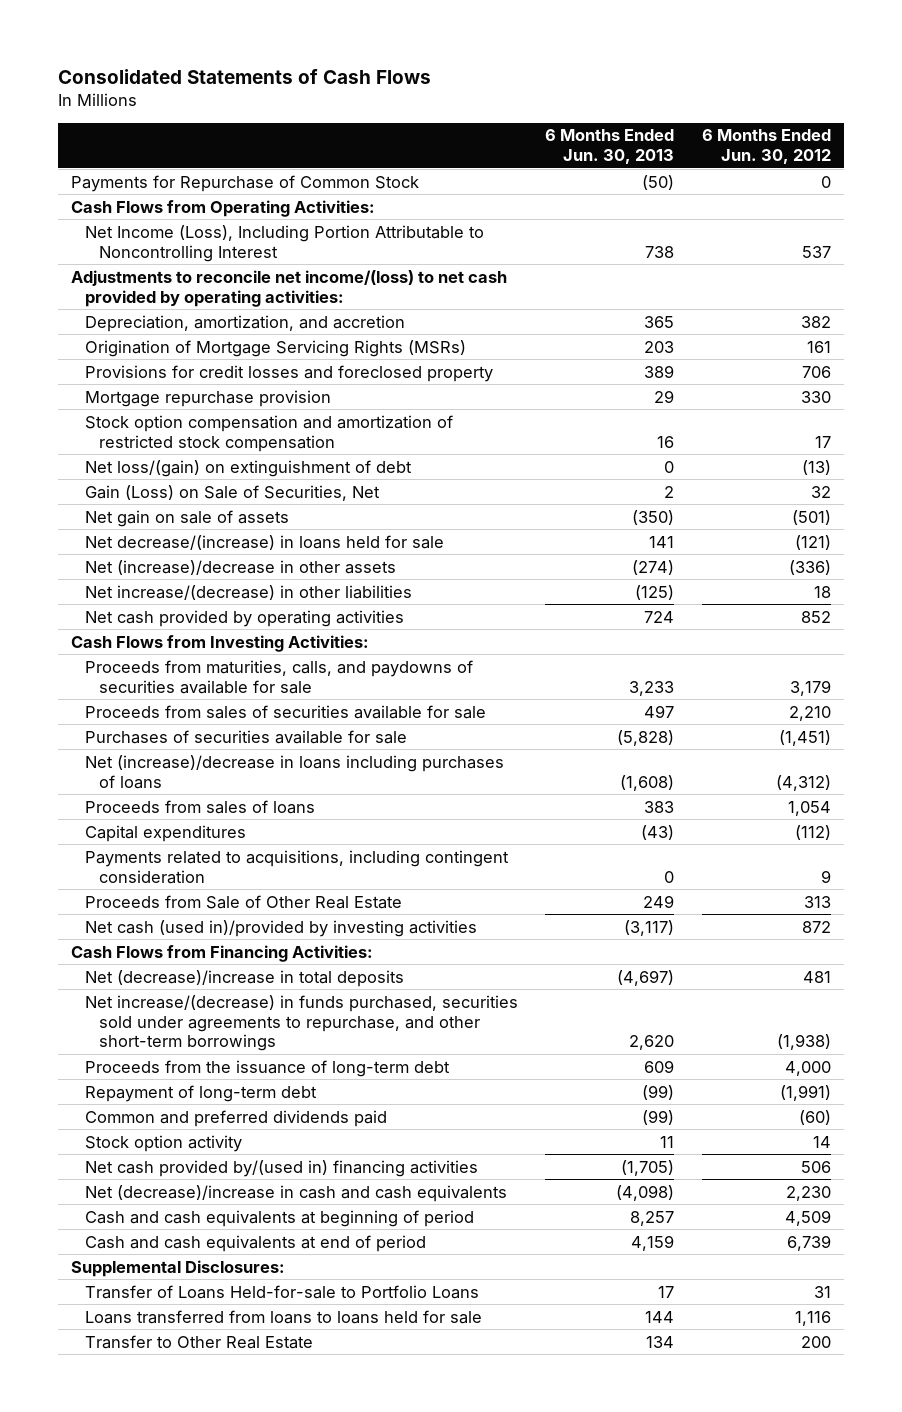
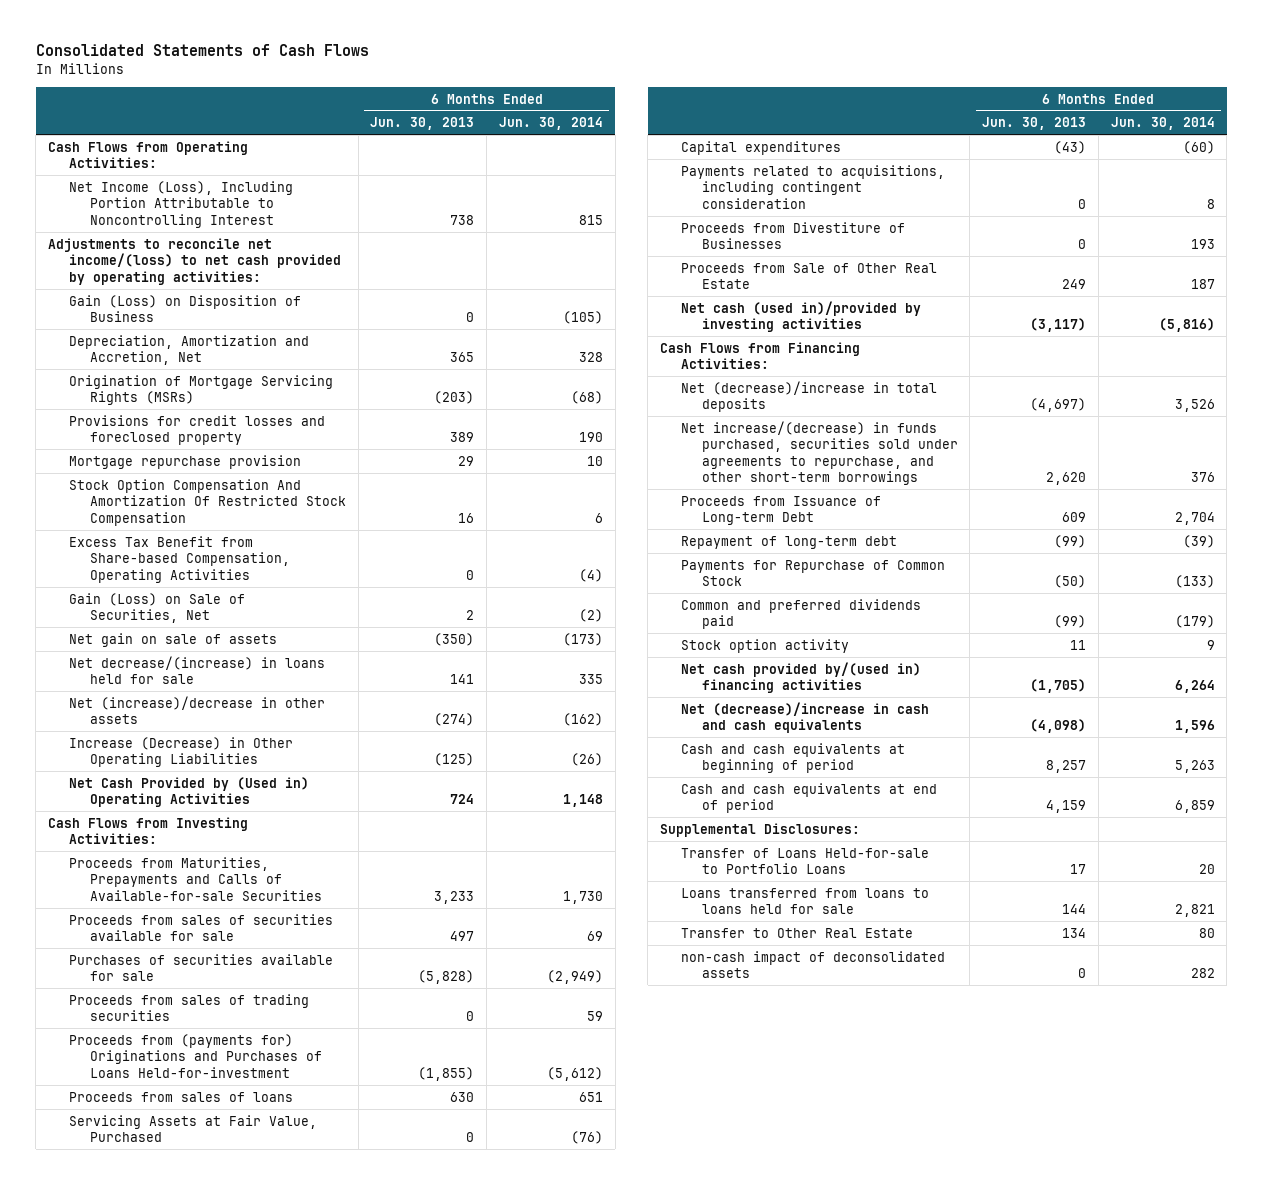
- | 6 Months Ended Jun. 30, 2013 | 6 Months Ended Jun. 30, 2012
+ | 6 Months Ended Jun. 30, 2013 | 6 Months Ended Jun. 30, 2014
- Depreciation, amortization, and accretion | 365 | 382
- Origination of Mortgage Servicing Rights (MSRs) | 203 | 161
+ Gain (Loss) on Disposition of Business | 0 | (105)
+ Depreciation, Amortization and Accretion, Net | 365 | 328
+ Origination of Mortgage Servicing Rights (MSRs) | (203) | (68)
- Stock option compensation and amortization of restricted stock compensation | 16 | 17
- Net loss/(gain) on extinguishment of debt | 0 | (13)
+ Stock Option Compensation And Amortization Of Restricted Stock Compensation | 16 | 6
+ Excess Tax Benefit from Share-based Compensation, Operating Activities | 0 | (4)
- Net increase/(decrease) in other liabilities | (125) | 18
- Net cash provided by operating activities | 724 | 852
+ Increase (Decrease) in Other Operating Liabilities | (125) | (26)
+ Net Cash Provided by (Used in) Operating Activities | 724 | 1,148
- Proceeds from maturities, calls, and paydowns of securities available for sale | 3,233 | 3,179
+ Proceeds from Maturities, Prepayments and Calls of Available-for-sale Securities | 3,233 | 1,730
- Net (increase)/decrease in loans including purchases of loans | (1,608) | (4,312)
- Proceeds from sales of loans | 383 | 1,054
+ Proceeds from sales of trading securities | 0 | 59
+ Proceeds from (payments for) Originations and Purchases of Loans Held-for-investment | (1,855) | (5,612)
+ Proceeds from sales of loans | 630 | 651
+ Servicing Assets at Fair Value, Purchased | 0 | (76)
+ Proceeds from Divestiture of Businesses | 0 | 193
- Proceeds from the issuance of long-term debt | 609 | 4,000
+ Proceeds from Issuance of Long-term Debt | 609 | 2,704
moved down: Payments for Repurchase of Common Stock | (50) | (133)
+ non-cash impact of deconsolidated assets | 0 | 282

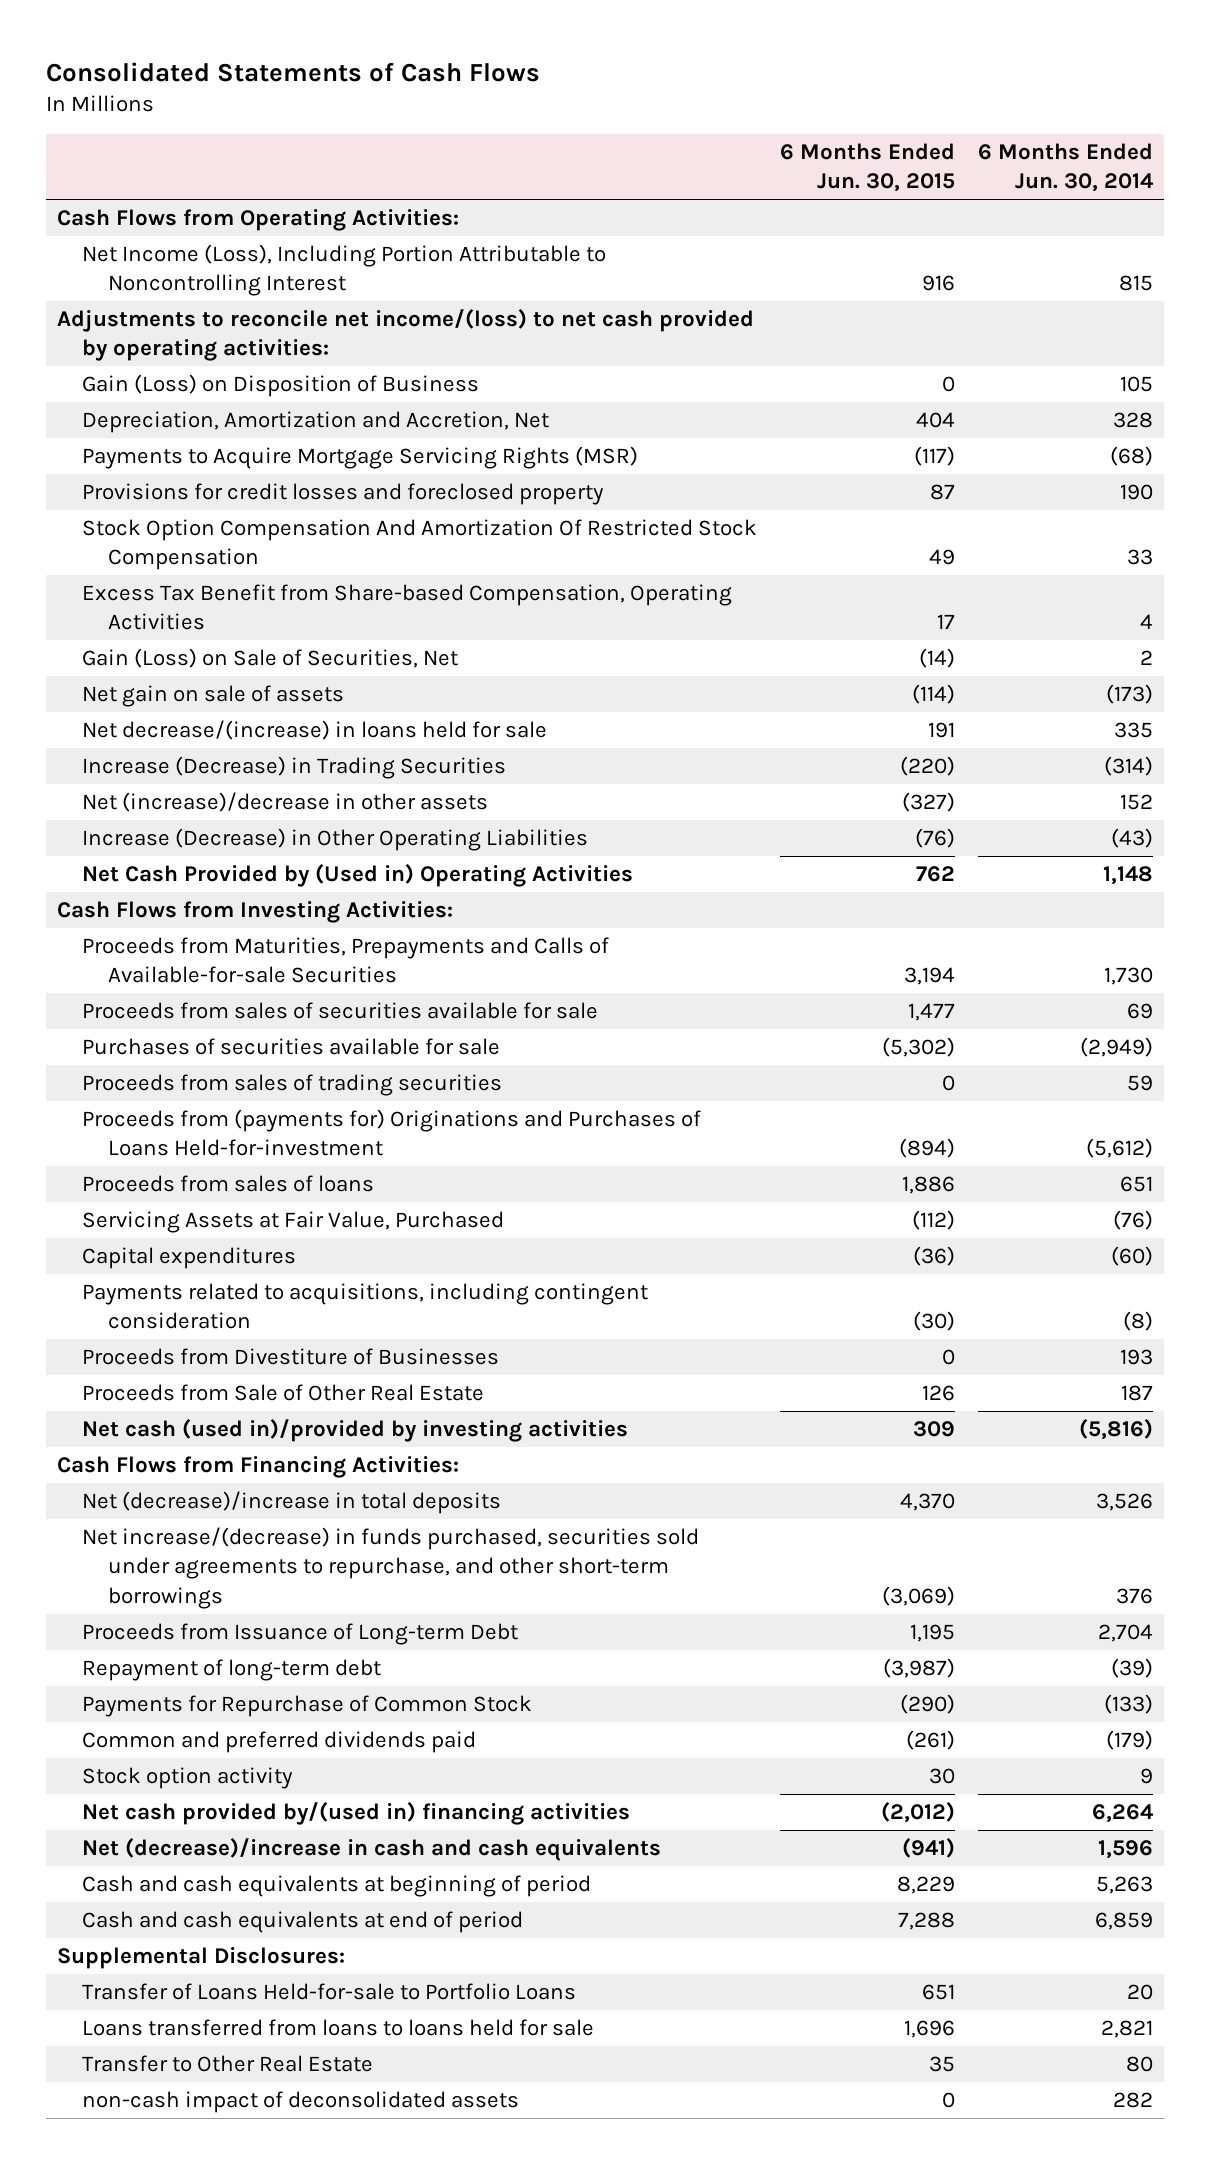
- | 6 Months Ended Jun. 30, 2013 | 6 Months Ended Jun. 30, 2014
+ | 6 Months Ended Jun. 30, 2015 | 6 Months Ended Jun. 30, 2014
- Gain (Loss) on Disposition of Business | 0 | (105)
+ Gain (Loss) on Disposition of Business | 0 | 105
- Origination of Mortgage Servicing Rights (MSRs) | (203) | (68)
+ Payments to Acquire Mortgage Servicing Rights (MSR) | (117) | (68)
- Mortgage repurchase provision | 29 | 10
- Stock Option Compensation And Amortization Of Restricted Stock Compensation | 16 | 6
- Excess Tax Benefit from Share-based Compensation, Operating Activities | 0 | (4)
- Gain (Loss) on Sale of Securities, Net | 2 | (2)
+ Stock Option Compensation And Amortization Of Restricted Stock Compensation | 49 | 33
+ Excess Tax Benefit from Share-based Compensation, Operating Activities | 17 | 4
+ Gain (Loss) on Sale of Securities, Net | (14) | 2
- Net (increase)/decrease in other assets | (274) | (162)
- Increase (Decrease) in Other Operating Liabilities | (125) | (26)
+ Increase (Decrease) in Trading Securities | (220) | (314)
+ Net (increase)/decrease in other assets | (327) | 152
+ Increase (Decrease) in Other Operating Liabilities | (76) | (43)
- Payments related to acquisitions, including contingent consideration | 0 | 8
+ Payments related to acquisitions, including contingent consideration | (30) | (8)

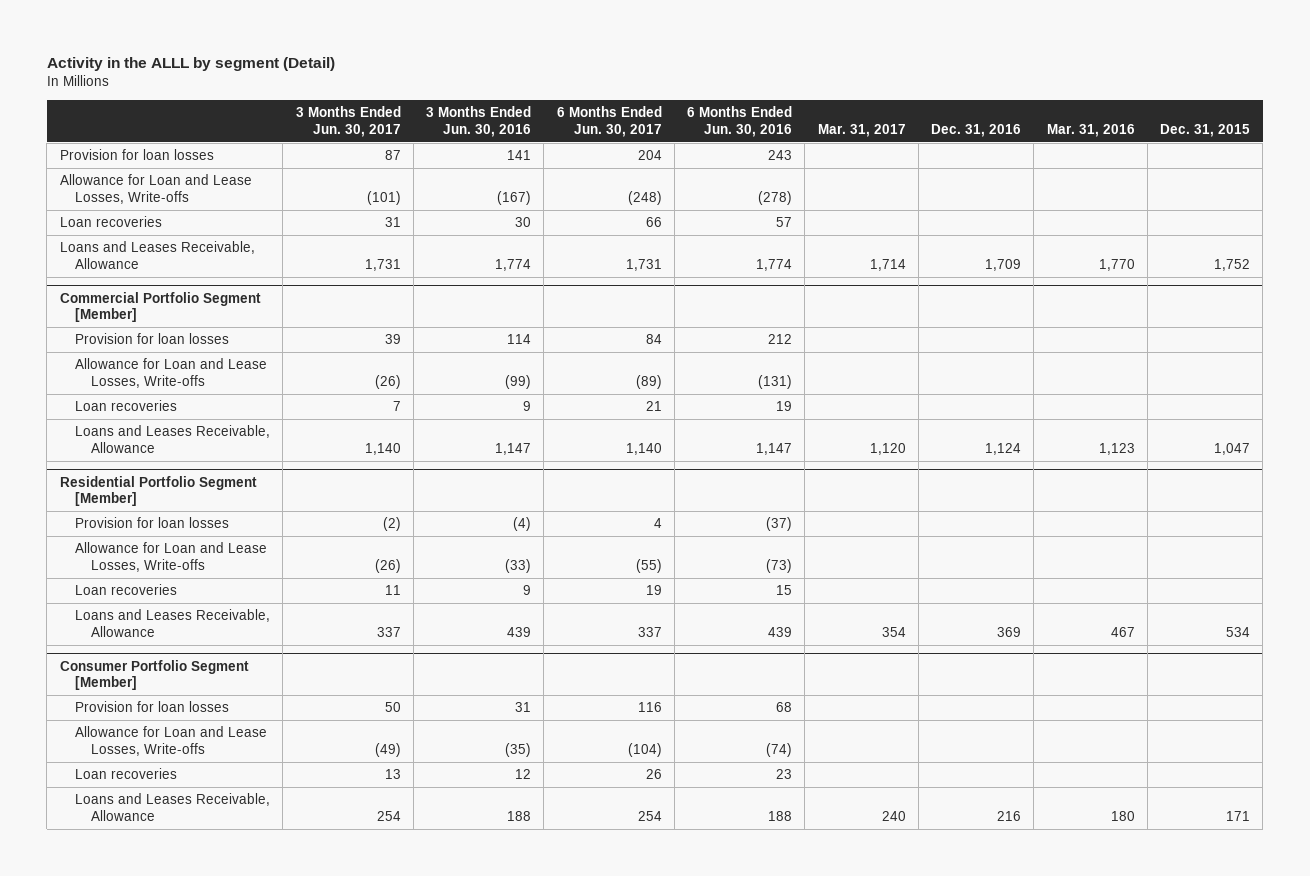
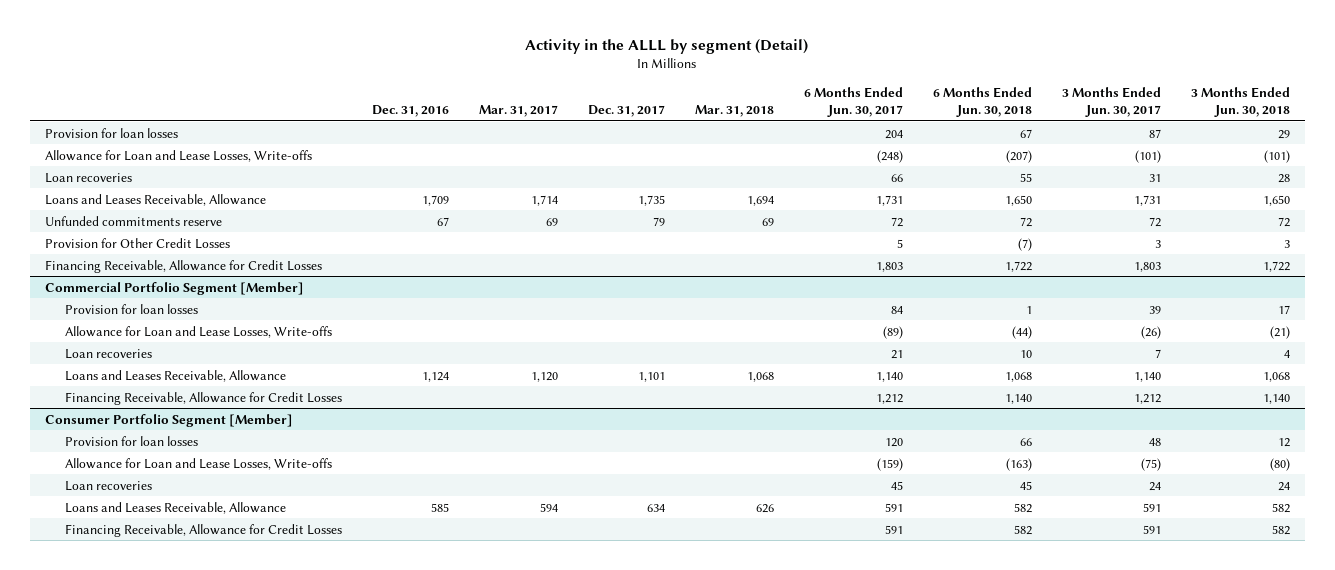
- | 3 Months Ended Jun. 30, 2017 | 3 Months Ended Jun. 30, 2016 | 6 Months Ended Jun. 30, 2017 | 6 Months Ended Jun. 30, 2016 | Mar. 31, 2017 | Dec. 31, 2016 | Mar. 31, 2016 | Dec. 31, 2015
+ | Dec. 31, 2016 | Mar. 31, 2017 | Dec. 31, 2017 | Mar. 31, 2018 | 6 Months Ended Jun. 30, 2017 | 6 Months Ended Jun. 30, 2018 | 3 Months Ended Jun. 30, 2017 | 3 Months Ended Jun. 30, 2018
+ Unfunded commitments reserve | 67 | 69 | 79 | 69 | 72 | 72 | 72 | 72
+ Provision for Other Credit Losses | | | | | 5 | (7) | 3 | 3
+ Financing Receivable, Allowance for Credit Losses | | | | | 1,803 | 1,722 | 1,803 | 1,722
- Residential Portfolio Segment [Member]
- Provision for loan losses | (2) | (4) | 4 | (37) | | | |
- Allowance for Loan and Lease Losses, Write-offs | (26) | (33) | (55) | (73) | | | |
- Loan recoveries | 11 | 9 | 19 | 15 | | | |
- Loans and Leases Receivable, Allowance | 337 | 439 | 337 | 439 | 354 | 369 | 467 | 534
@ Commercial Portfolio Segment [Member]
+ Financing Receivable, Allowance for Credit Losses | | | | | 1,212 | 1,140 | 1,212 | 1,140
@ Consumer Portfolio Segment [Member]
- Provision for loan losses | 50 | 31 | 116 | 68 | | | |
- Allowance for Loan and Lease Losses, Write-offs | (49) | (35) | (104) | (74) | | | |
- Loan recoveries | 13 | 12 | 26 | 23 | | | |
- Loans and Leases Receivable, Allowance | 254 | 188 | 254 | 188 | 240 | 216 | 180 | 171
+ Provision for loan losses | | | | | 120 | 66 | 48 | 12
+ Allowance for Loan and Lease Losses, Write-offs | | | | | (159) | (163) | (75) | (80)
+ Loan recoveries | | | | | 45 | 45 | 24 | 24
+ Loans and Leases Receivable, Allowance | 585 | 594 | 634 | 626 | 591 | 582 | 591 | 582
+ Financing Receivable, Allowance for Credit Losses | | | | | 591 | 582 | 591 | 582

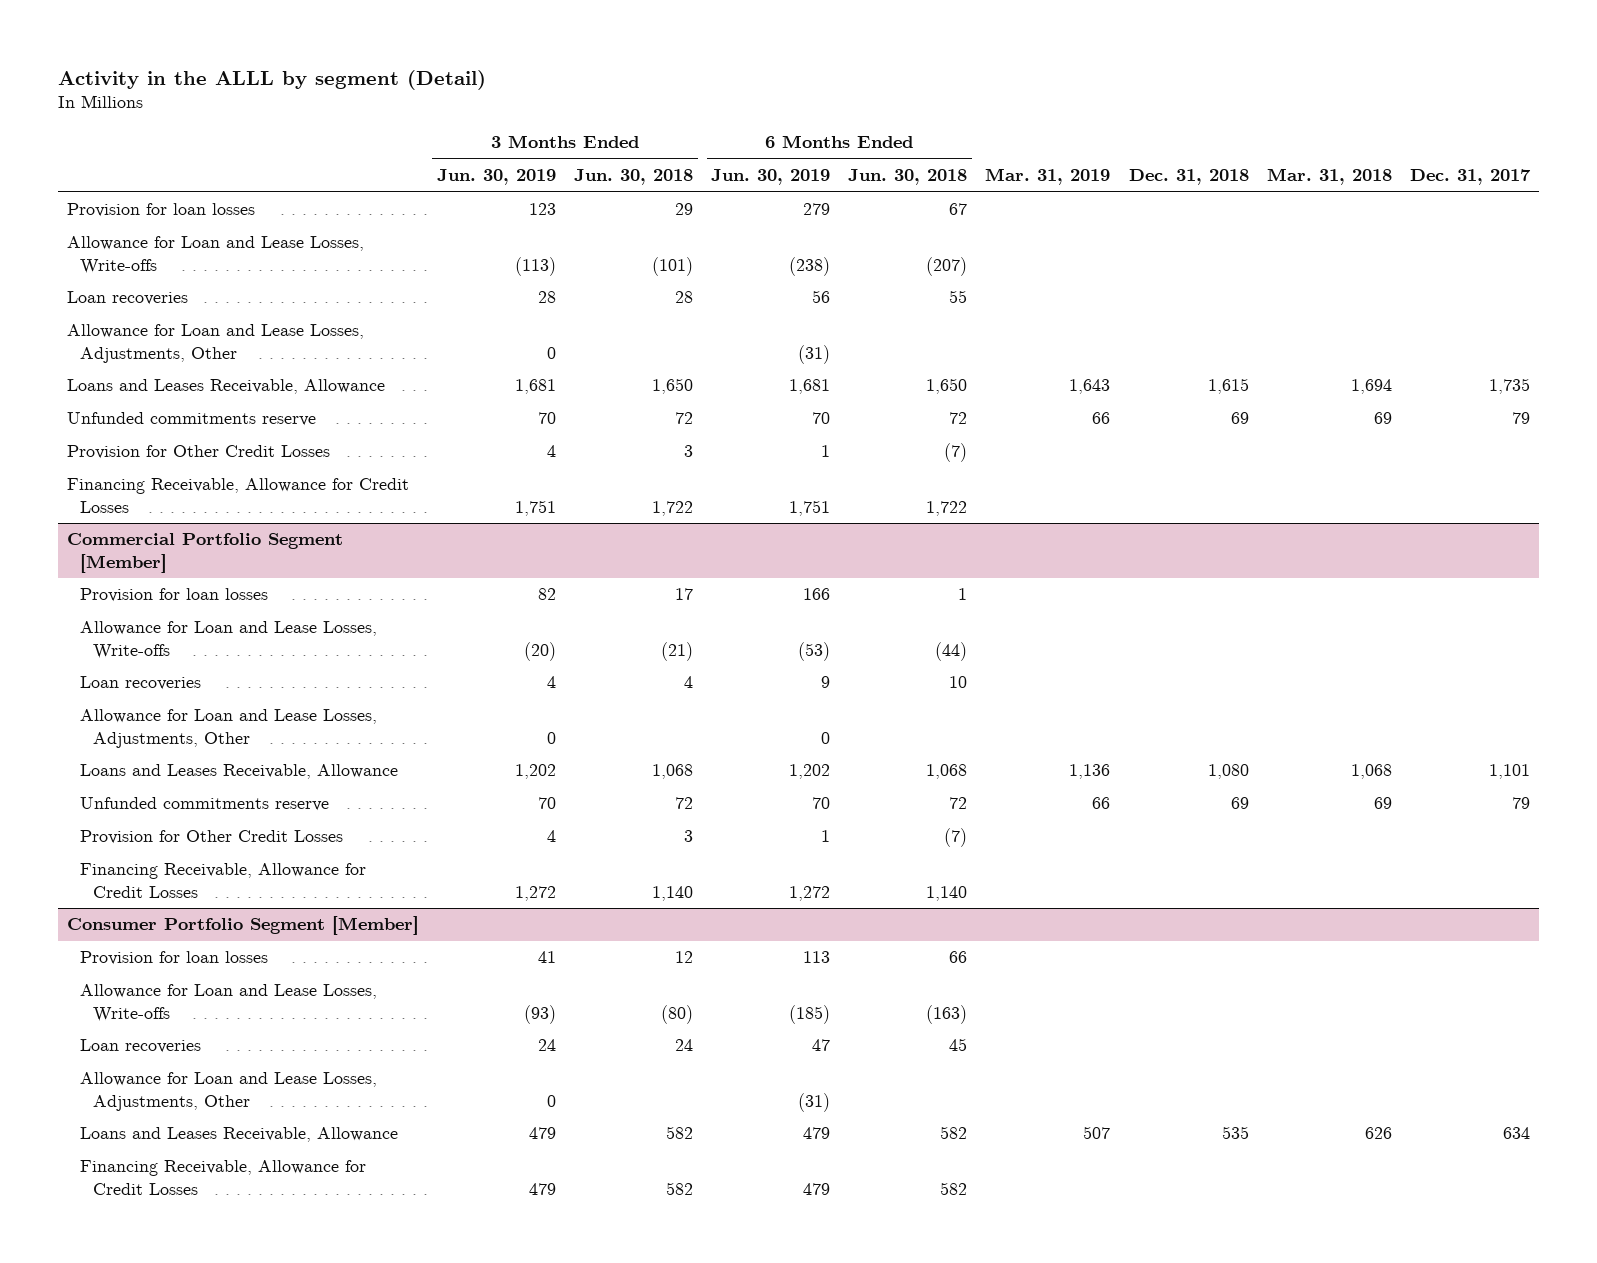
- | Dec. 31, 2016 | Mar. 31, 2017 | Dec. 31, 2017 | Mar. 31, 2018 | 6 Months Ended Jun. 30, 2017 | 6 Months Ended Jun. 30, 2018 | 3 Months Ended Jun. 30, 2017 | 3 Months Ended Jun. 30, 2018
+ | 3 Months Ended Jun. 30, 2019 | 3 Months Ended Jun. 30, 2018 | 6 Months Ended Jun. 30, 2019 | 6 Months Ended Jun. 30, 2018 | Mar. 31, 2019 | Dec. 31, 2018 | Mar. 31, 2018 | Dec. 31, 2017
+ Allowance for Loan and Lease Losses, Adjustments, Other | 0 | | (31) | | | | |
@ Commercial Portfolio Segment [Member]
+ Allowance for Loan and Lease Losses, Adjustments, Other | 0 | | 0 | | | | |
+ Unfunded commitments reserve | 70 | 72 | 70 | 72 | 66 | 69 | 69 | 79
+ Provision for Other Credit Losses | 4 | 3 | 1 | (7) | | | |
@ Consumer Portfolio Segment [Member]
+ Allowance for Loan and Lease Losses, Adjustments, Other | 0 | | (31) | | | | |

